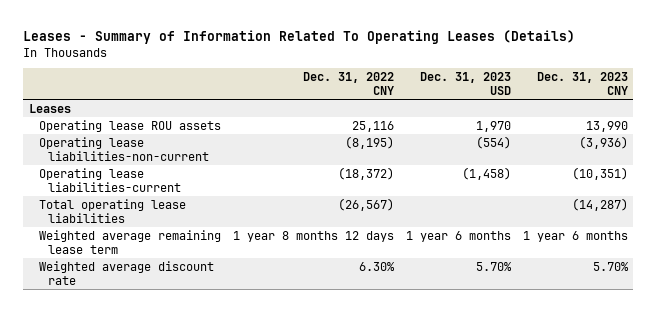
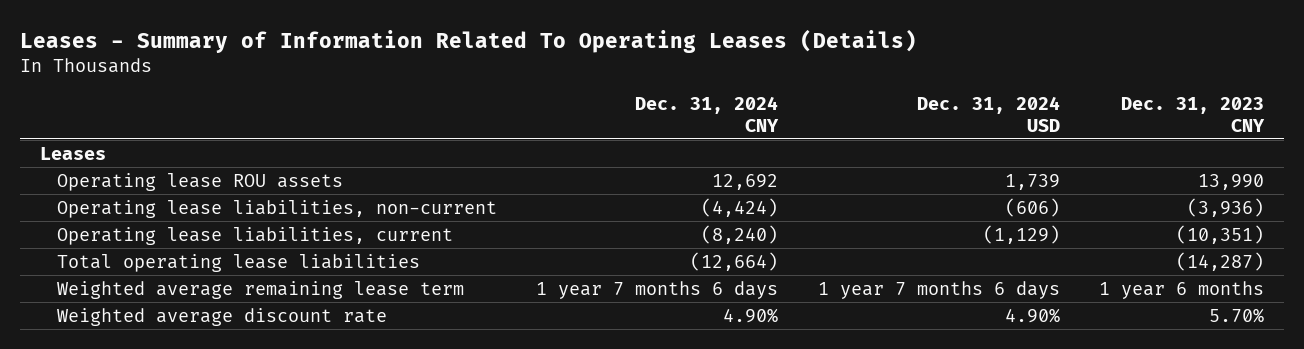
- | Dec. 31, 2022 CNY | Dec. 31, 2023 USD | Dec. 31, 2023 CNY
+ | Dec. 31, 2024 CNY | Dec. 31, 2024 USD | Dec. 31, 2023 CNY
- Operating lease liabilities-non-current | (8,195) | (554) | (3,936)
- Operating lease liabilities-current | (18,372) | (1,458) | (10,351)
+ Operating lease liabilities, non-current | (4,424) | (606) | (3,936)
+ Operating lease liabilities, current | (8,240) | (1,129) | (10,351)

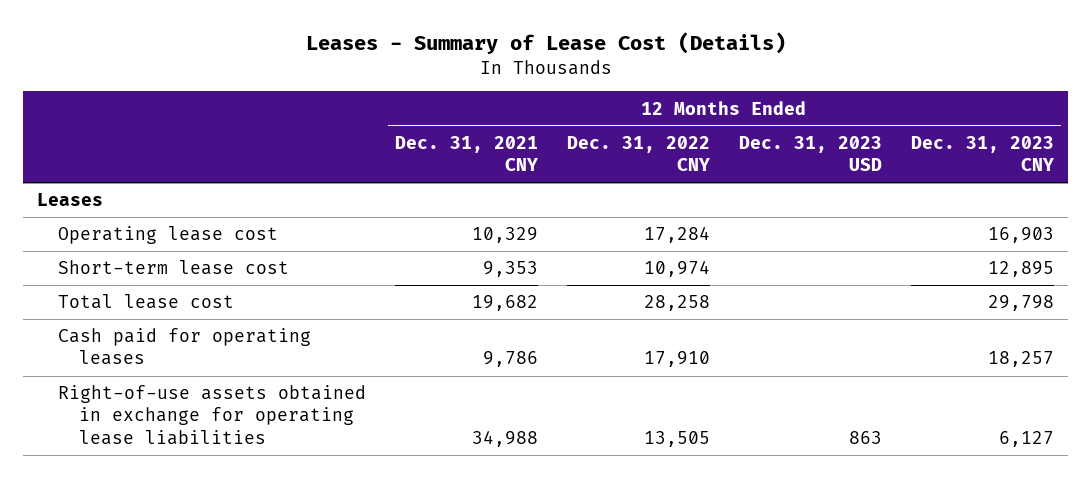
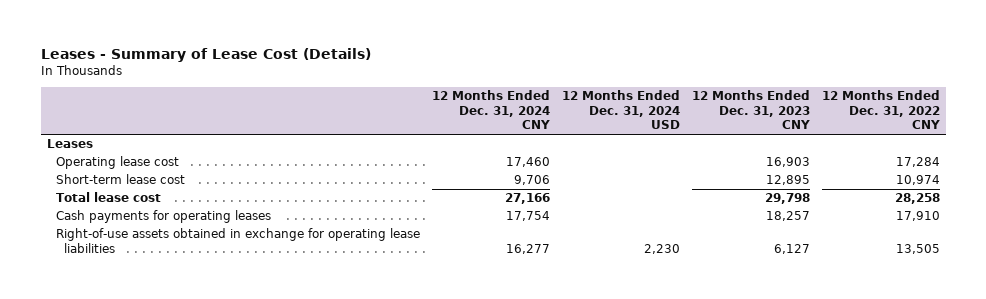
- | 12 Months Ended Dec. 31, 2021 CNY | 12 Months Ended Dec. 31, 2022 CNY | 12 Months Ended Dec. 31, 2023 USD | 12 Months Ended Dec. 31, 2023 CNY
+ | 12 Months Ended Dec. 31, 2024 CNY | 12 Months Ended Dec. 31, 2024 USD | 12 Months Ended Dec. 31, 2023 CNY | 12 Months Ended Dec. 31, 2022 CNY
- Cash paid for operating leases | 9,786 | 17,910 | | 18,257
+ Cash payments for operating leases | 17,754 | | 18,257 | 17,910

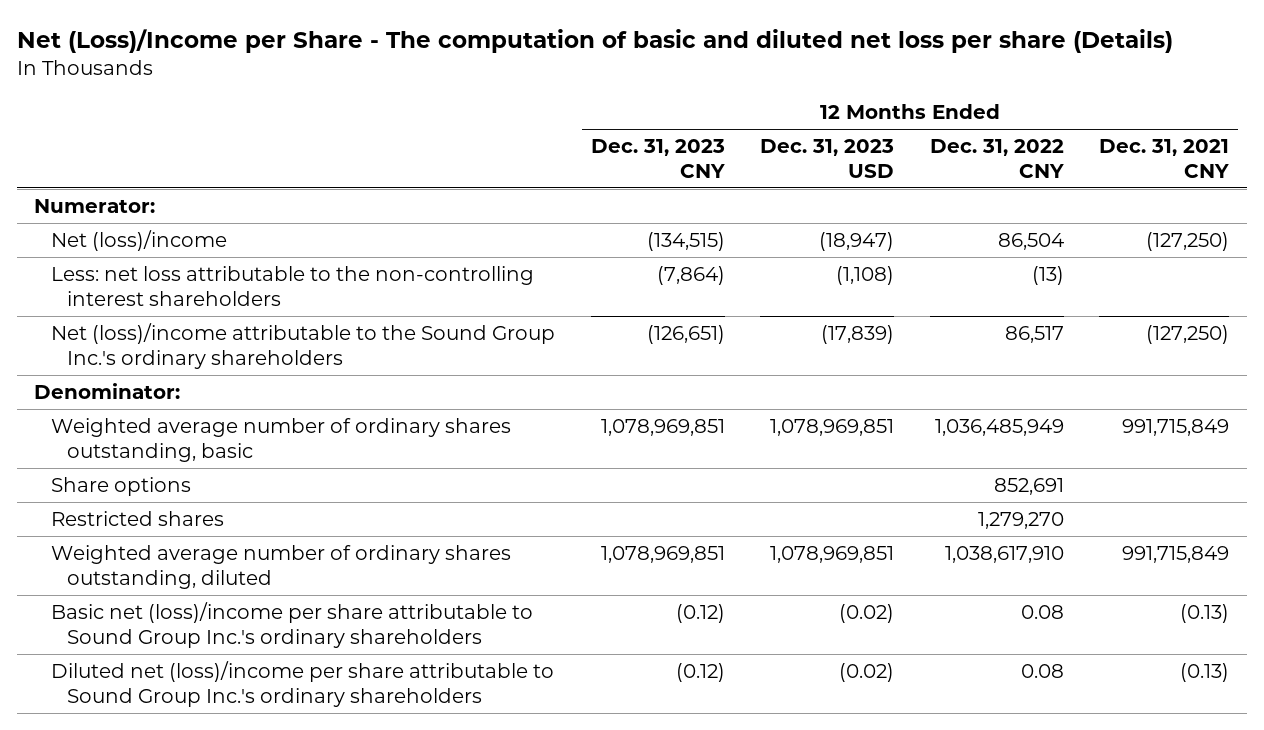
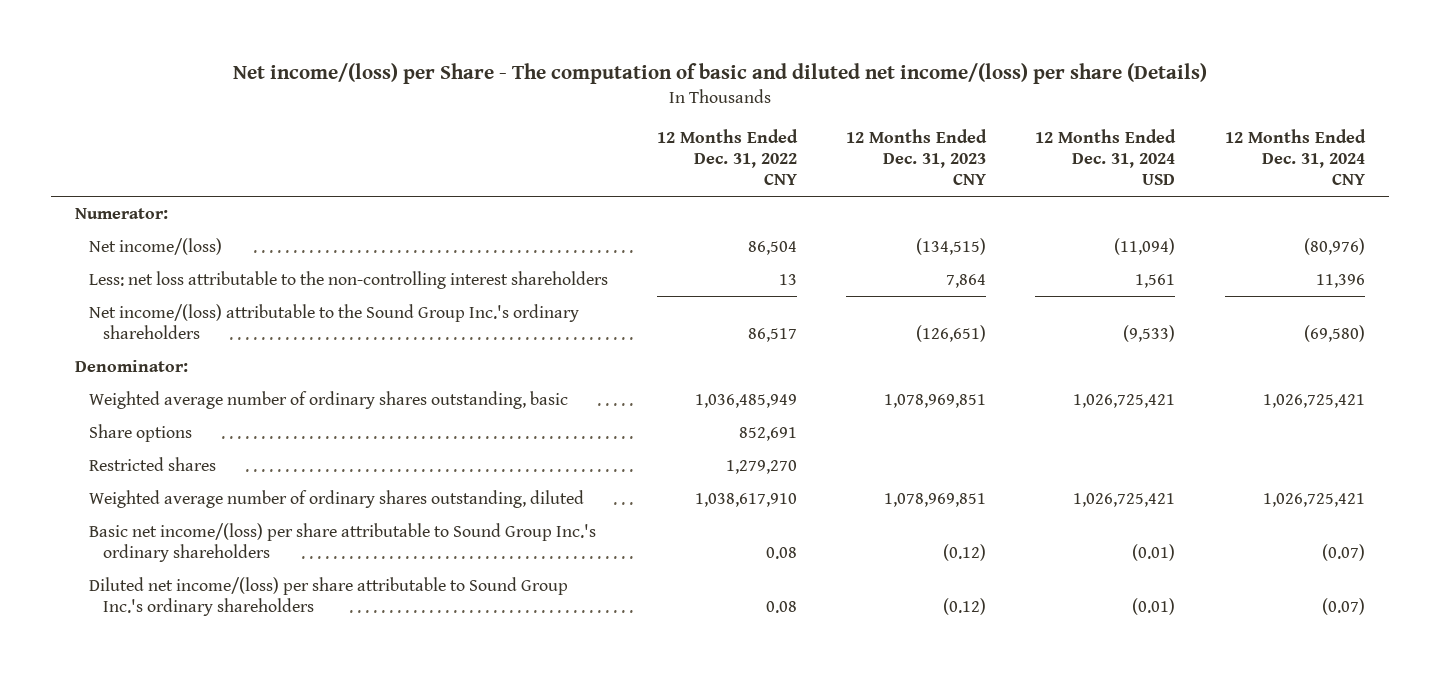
- Net (Loss)/Income per Share - The computation of basic and diluted net loss per share (Details)
+ Net income/(loss) per Share - The computation of basic and diluted net income/(loss) per share (Details)
- | 12 Months Ended Dec. 31, 2023 CNY | 12 Months Ended Dec. 31, 2023 USD | 12 Months Ended Dec. 31, 2022 CNY | 12 Months Ended Dec. 31, 2021 CNY
+ | 12 Months Ended Dec. 31, 2022 CNY | 12 Months Ended Dec. 31, 2023 CNY | 12 Months Ended Dec. 31, 2024 USD | 12 Months Ended Dec. 31, 2024 CNY
- Net (loss)/income | (134,515) | (18,947) | 86,504 | (127,250)
- Less: net loss attributable to the non-controlling interest shareholders | (7,864) | (1,108) | (13) |
- Net (loss)/income attributable to the Sound Group Inc.'s ordinary shareholders | (126,651) | (17,839) | 86,517 | (127,250)
+ Net income/(loss) | 86,504 | (134,515) | (11,094) | (80,976)
+ Less: net loss attributable to the non-controlling interest shareholders | 13 | 7,864 | 1,561 | 11,396
+ Net income/(loss) attributable to the Sound Group Inc.'s ordinary shareholders | 86,517 | (126,651) | (9,533) | (69,580)
- Basic net (loss)/income per share attributable to Sound Group Inc.'s ordinary shareholders | (0.12) | (0.02) | 0.08 | (0.13)
- Diluted net (loss)/income per share attributable to Sound Group Inc.'s ordinary shareholders | (0.12) | (0.02) | 0.08 | (0.13)
+ Basic net income/(loss) per share attributable to Sound Group Inc.'s ordinary shareholders | 0.08 | (0.12) | (0.01) | (0.07)
+ Diluted net income/(loss) per share attributable to Sound Group Inc.'s ordinary shareholders | 0.08 | (0.12) | (0.01) | (0.07)

